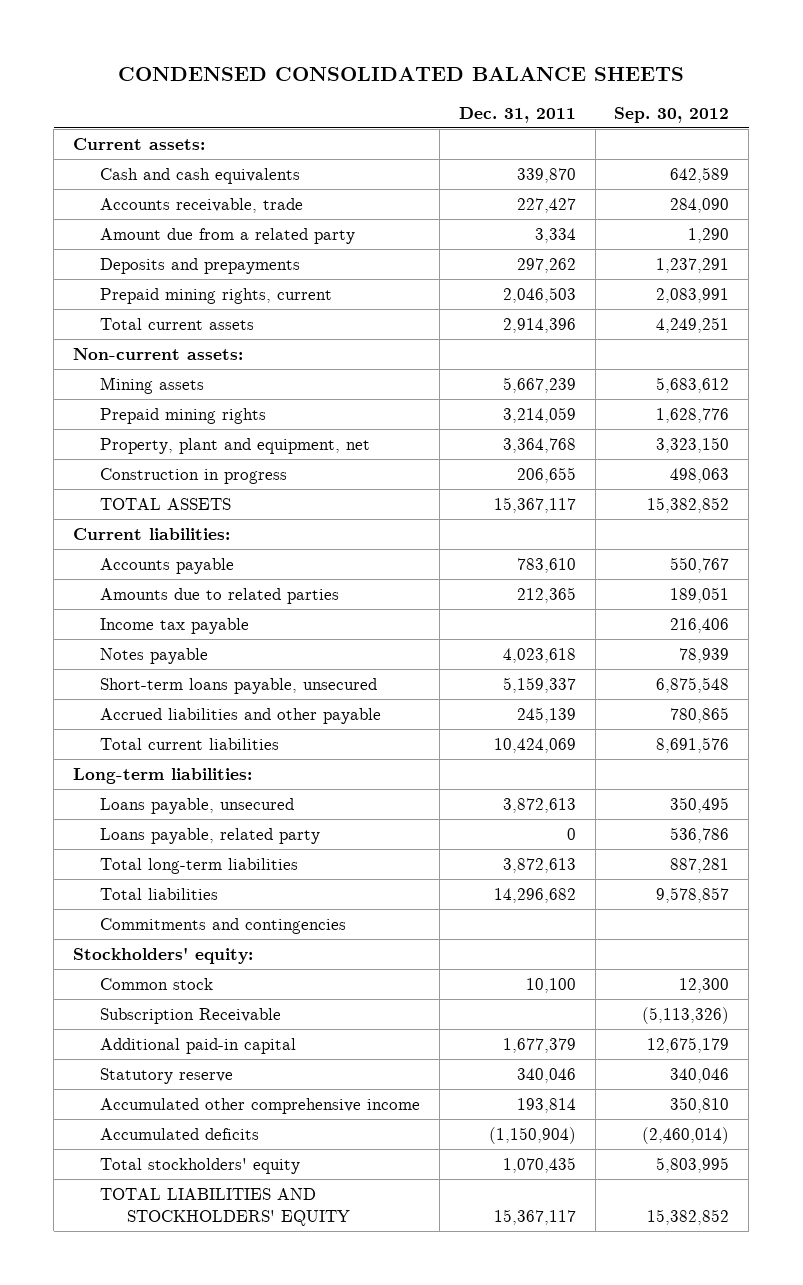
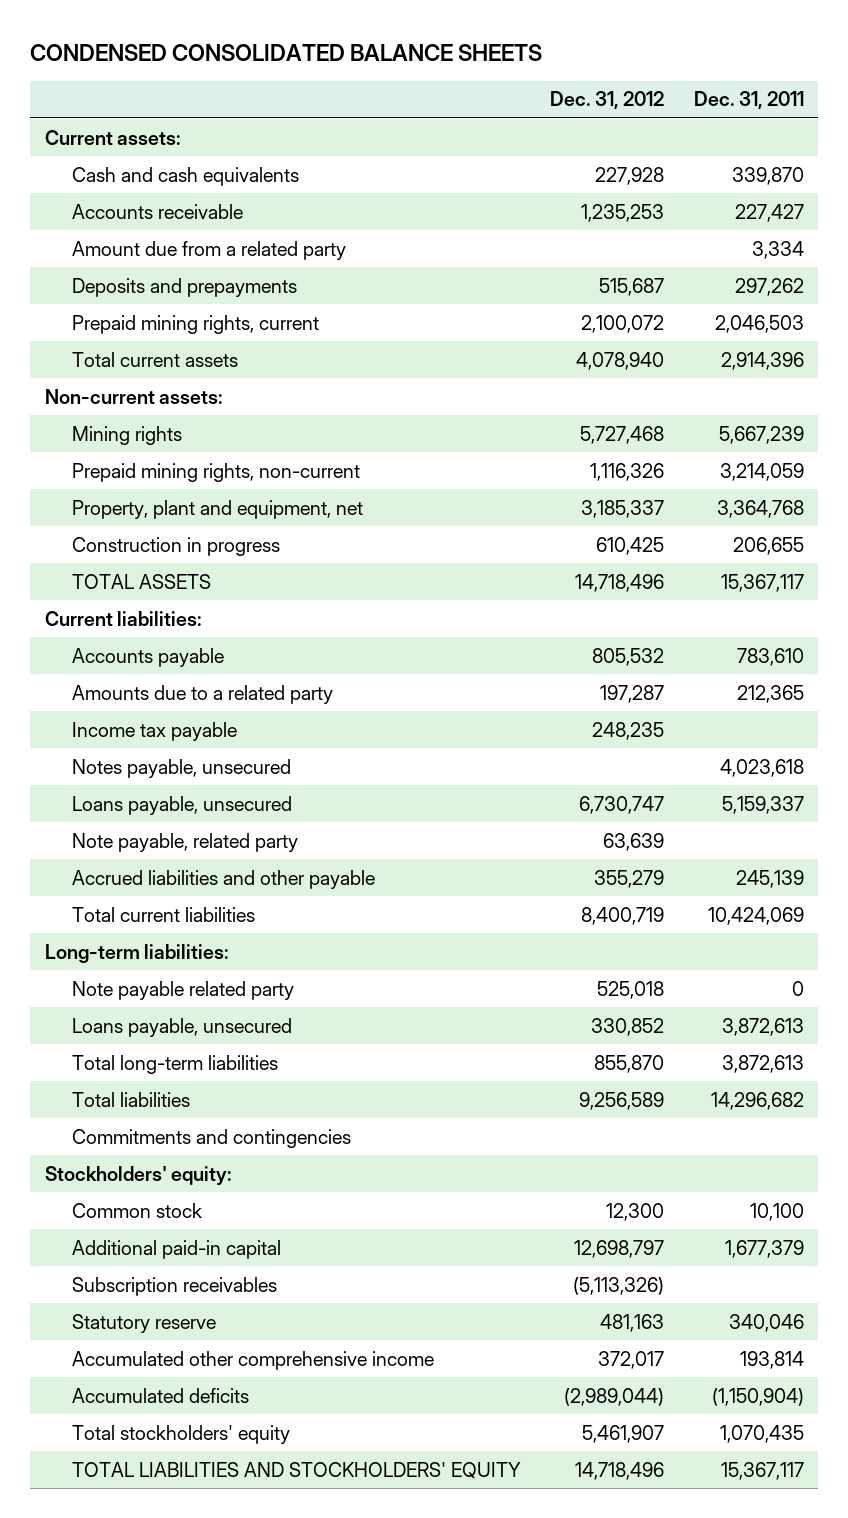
- | Dec. 31, 2011 | Sep. 30, 2012
+ | Dec. 31, 2012 | Dec. 31, 2011
- Accounts receivable, trade | 227,427 | 284,090
+ Accounts receivable | 1,235,253 | 227,427
- Mining assets | 5,667,239 | 5,683,612
- Prepaid mining rights | 3,214,059 | 1,628,776
+ Mining rights | 5,727,468 | 5,667,239
+ Prepaid mining rights, non-current | 1,116,326 | 3,214,059
- Amounts due to related parties | 212,365 | 189,051
+ Amounts due to a related party | 197,287 | 212,365
- Notes payable | 4,023,618 | 78,939
- Short-term loans payable, unsecured | 5,159,337 | 6,875,548
+ Notes payable, unsecured | | 4,023,618
+ Loans payable, unsecured | 6,730,747 | 5,159,337
+ Note payable, related party | 63,639 |
+ Note payable related party | 525,018 | 0
- Loans payable, related party | 0 | 536,786
- Subscription Receivable | | (5,113,326)
+ Subscription receivables | (5,113,326) |

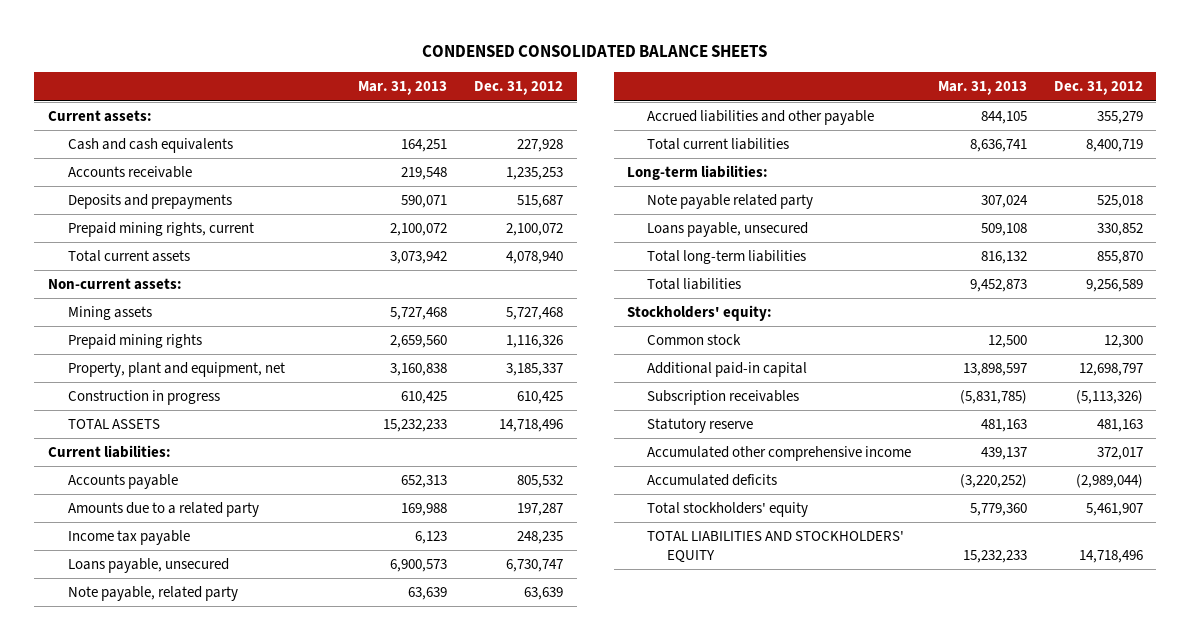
- | Dec. 31, 2012 | Dec. 31, 2011
+ | Mar. 31, 2013 | Dec. 31, 2012
- Amount due from a related party | | 3,334
- Mining rights | 5,727,468 | 5,667,239
- Prepaid mining rights, non-current | 1,116,326 | 3,214,059
+ Mining assets | 5,727,468 | 5,727,468
+ Prepaid mining rights | 2,659,560 | 1,116,326
- Notes payable, unsecured | | 4,023,618
- Commitments and contingencies

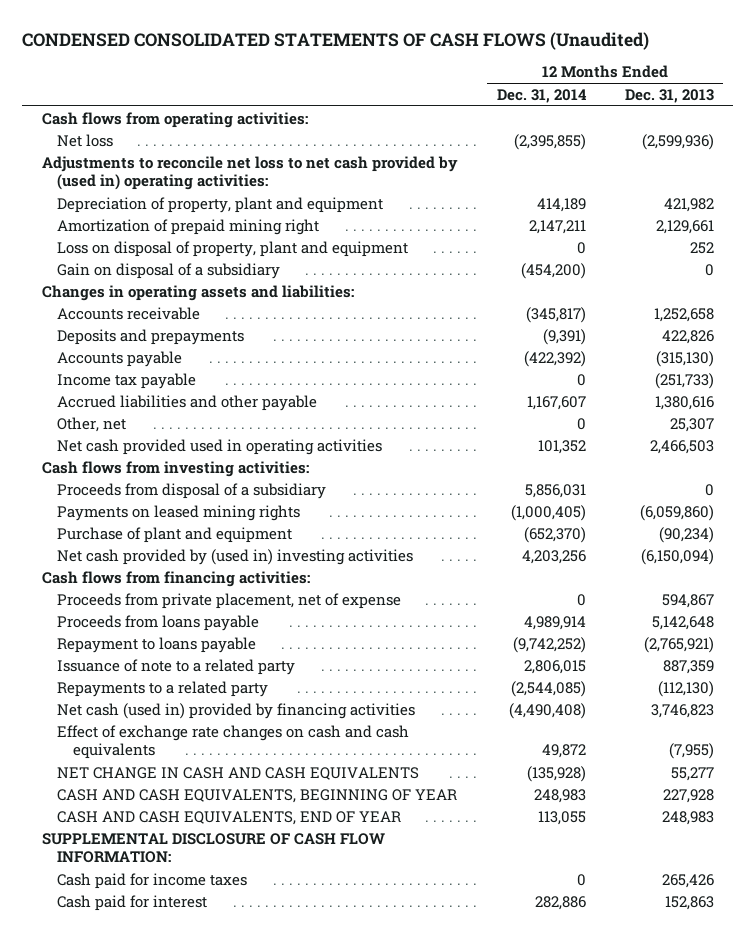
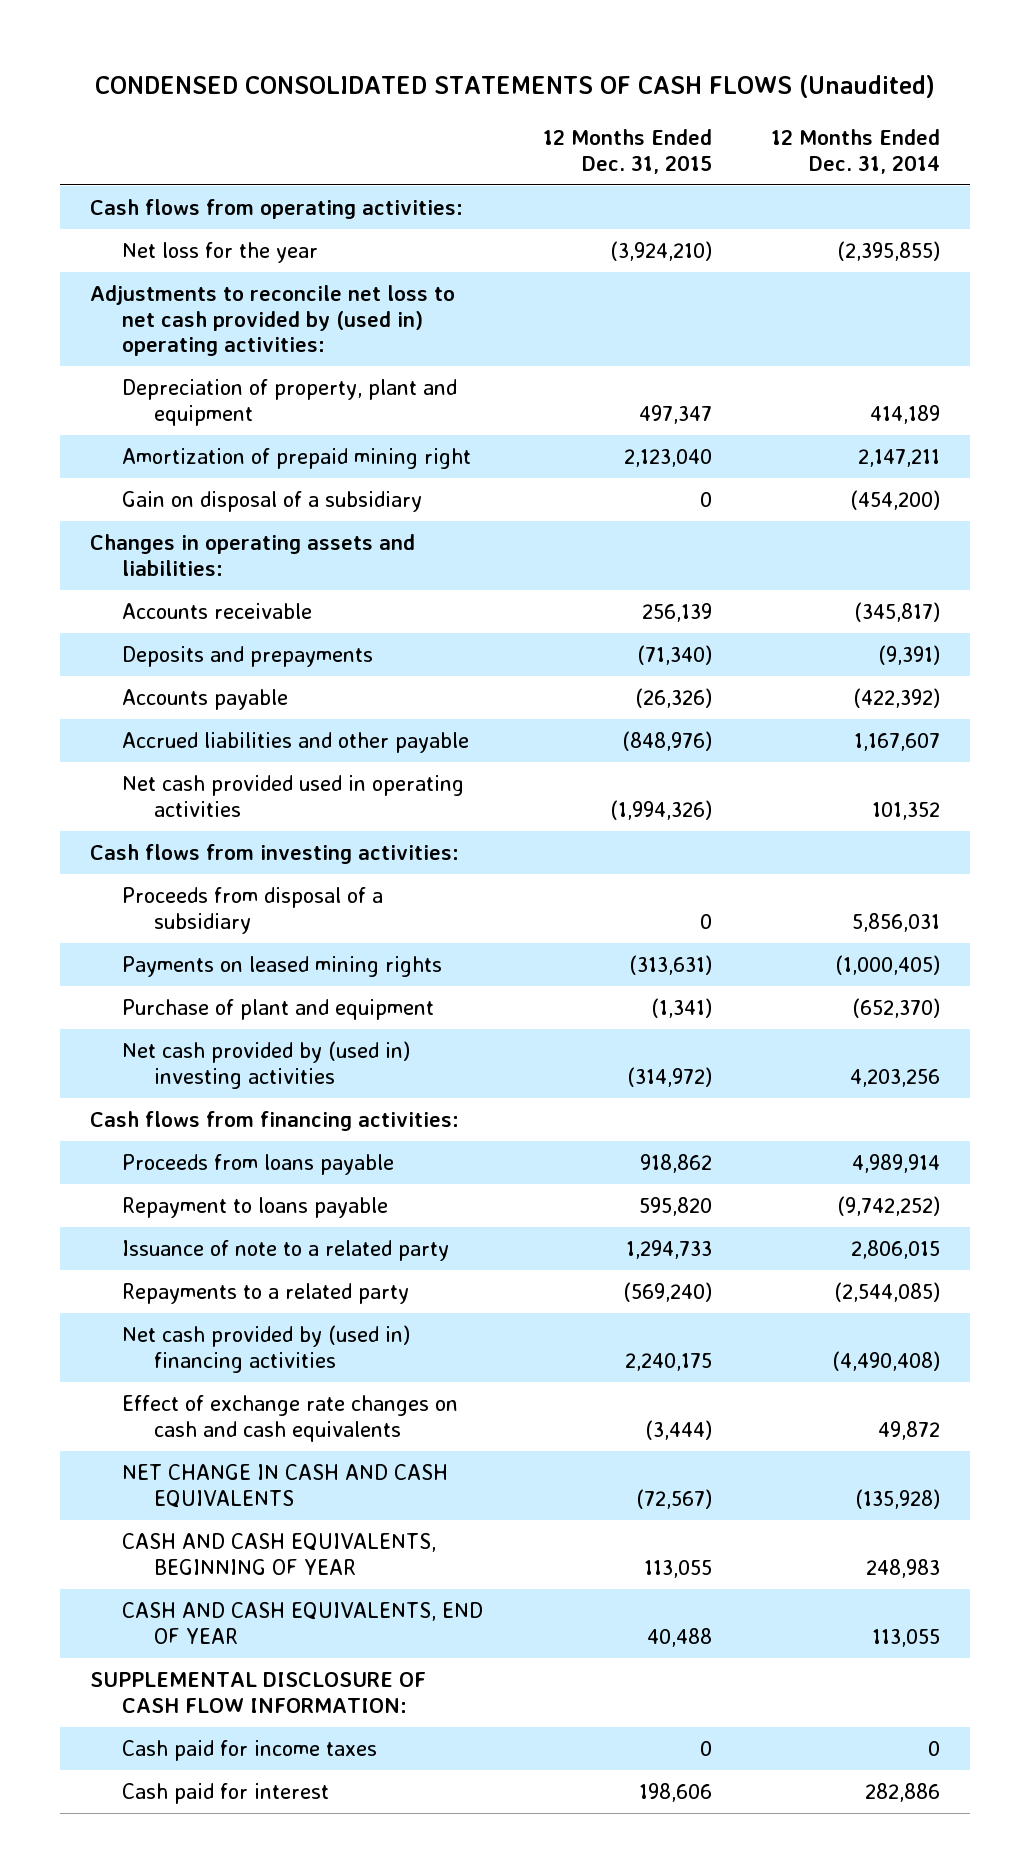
- | 12 Months Ended Dec. 31, 2014 | 12 Months Ended Dec. 31, 2013
+ | 12 Months Ended Dec. 31, 2015 | 12 Months Ended Dec. 31, 2014
- Net loss | (2,395,855) | (2,599,936)
+ Net loss for the year | (3,924,210) | (2,395,855)
- Loss on disposal of property, plant and equipment | 0 | 252
- Income tax payable | 0 | (251,733)
- Other, net | 0 | 25,307
- Proceeds from private placement, net of expense | 0 | 594,867
- Net cash (used in) provided by financing activities | (4,490,408) | 3,746,823
+ Net cash provided by (used in) financing activities | 2,240,175 | (4,490,408)

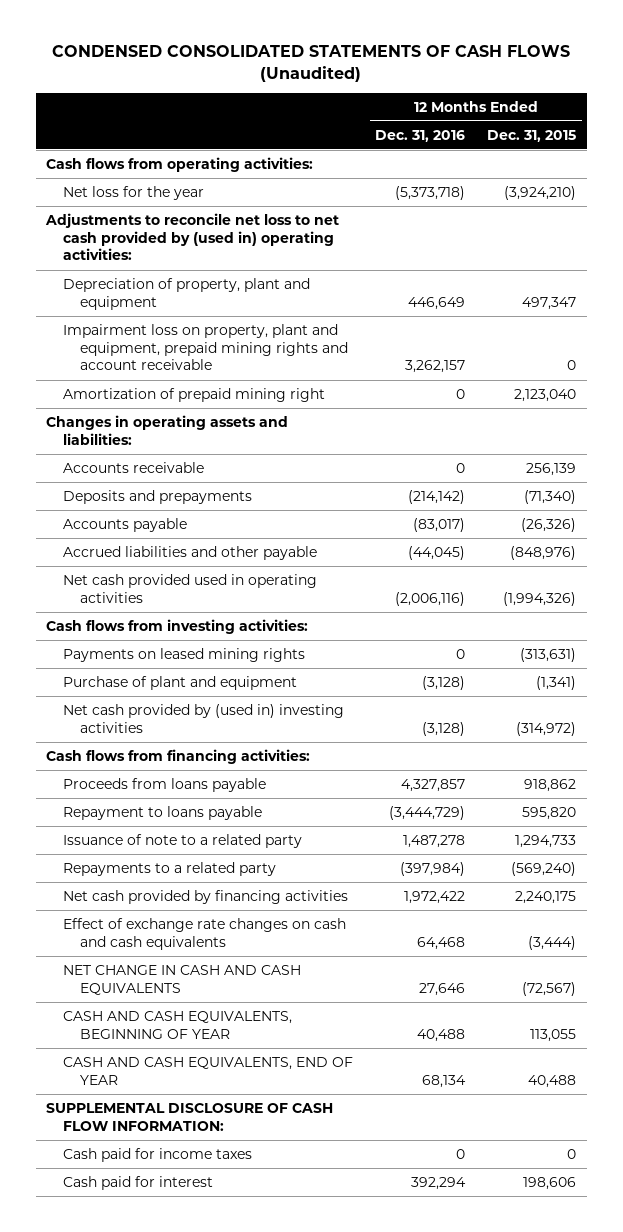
- | 12 Months Ended Dec. 31, 2015 | 12 Months Ended Dec. 31, 2014
+ | 12 Months Ended Dec. 31, 2016 | 12 Months Ended Dec. 31, 2015
+ Impairment loss on property, plant and equipment, prepaid mining rights and account receivable | 3,262,157 | 0
- Gain on disposal of a subsidiary | 0 | (454,200)
- Proceeds from disposal of a subsidiary | 0 | 5,856,031
- Net cash provided by (used in) financing activities | 2,240,175 | (4,490,408)
+ Net cash provided by financing activities | 1,972,422 | 2,240,175

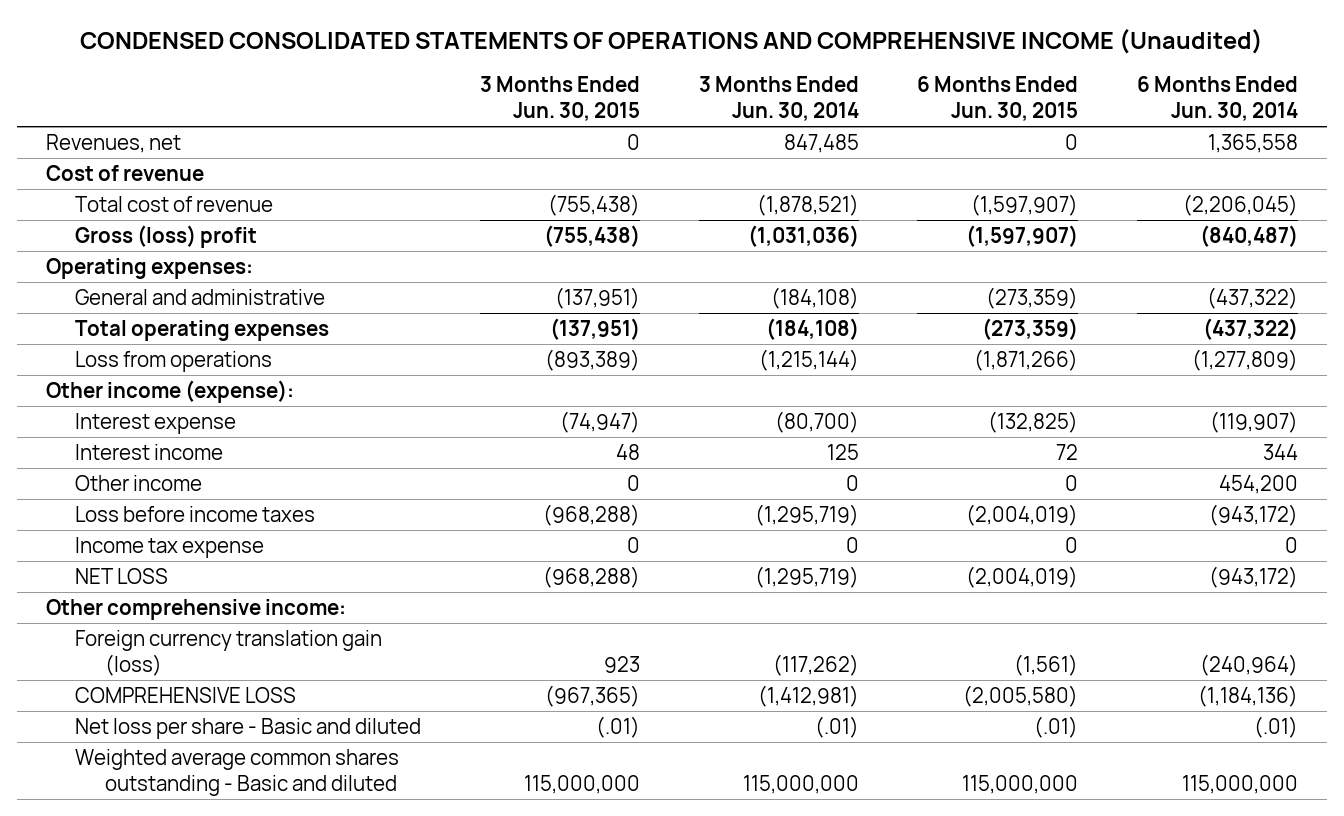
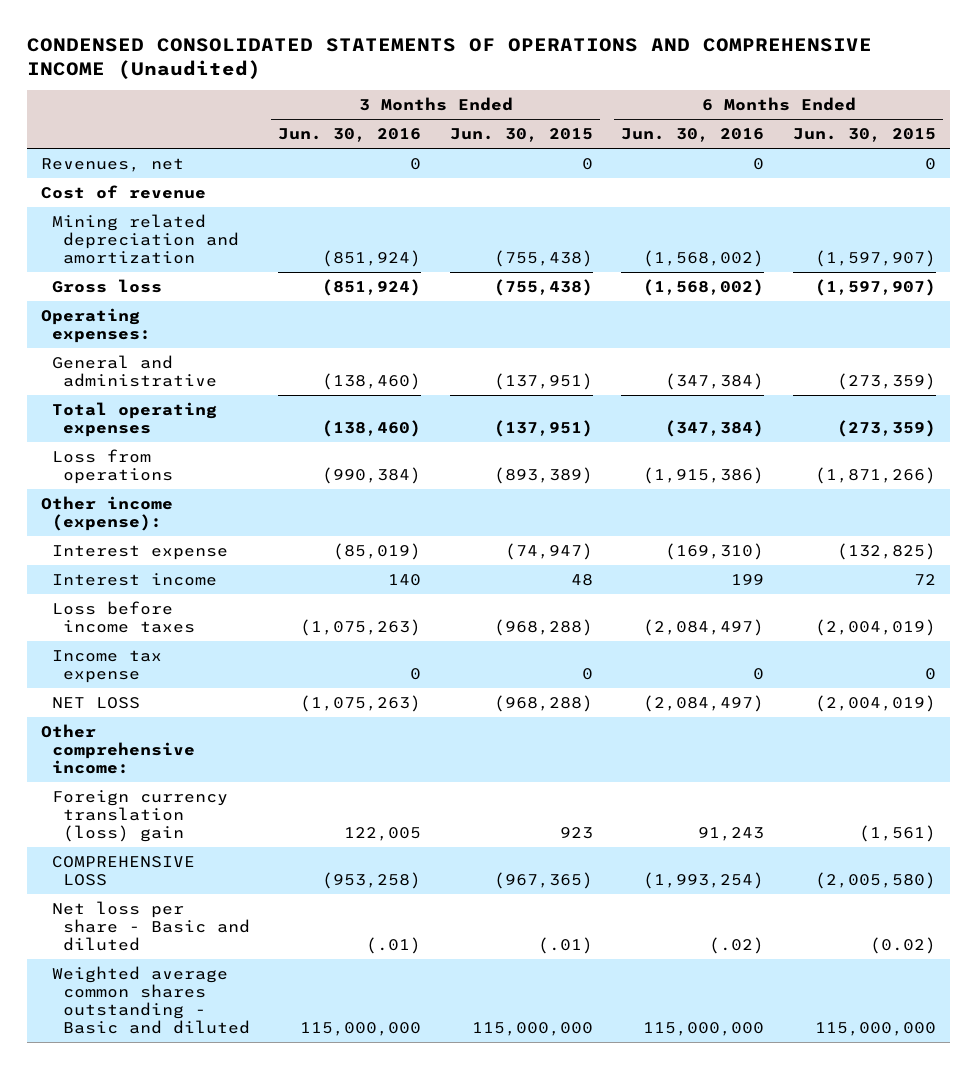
- | 3 Months Ended Jun. 30, 2015 | 3 Months Ended Jun. 30, 2014 | 6 Months Ended Jun. 30, 2015 | 6 Months Ended Jun. 30, 2014
+ | 3 Months Ended Jun. 30, 2016 | 3 Months Ended Jun. 30, 2015 | 6 Months Ended Jun. 30, 2016 | 6 Months Ended Jun. 30, 2015
- Total cost of revenue | (755,438) | (1,878,521) | (1,597,907) | (2,206,045)
- Gross (loss) profit | (755,438) | (1,031,036) | (1,597,907) | (840,487)
+ Mining related depreciation and amortization | (851,924) | (755,438) | (1,568,002) | (1,597,907)
+ Gross loss | (851,924) | (755,438) | (1,568,002) | (1,597,907)
- Other income | 0 | 0 | 0 | 454,200
- Foreign currency translation gain (loss) | 923 | (117,262) | (1,561) | (240,964)
+ Foreign currency translation (loss) gain | 122,005 | 923 | 91,243 | (1,561)
- Net loss per share - Basic and diluted | (.01) | (.01) | (.01) | (.01)
+ Net loss per share - Basic and diluted | (.01) | (.01) | (.02) | (0.02)

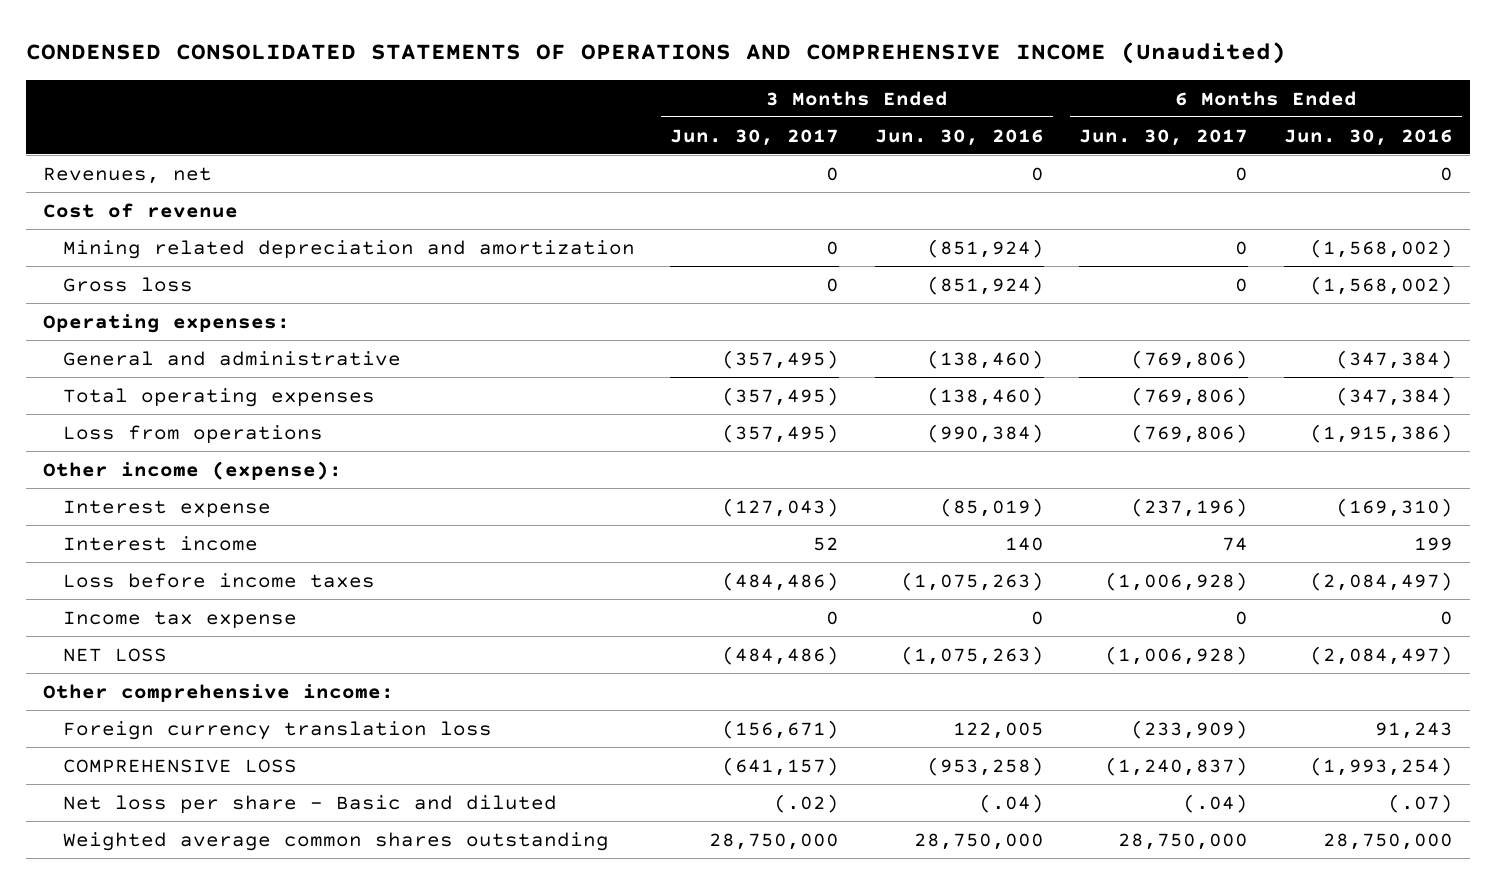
- | 3 Months Ended Jun. 30, 2016 | 3 Months Ended Jun. 30, 2015 | 6 Months Ended Jun. 30, 2016 | 6 Months Ended Jun. 30, 2015
+ | 3 Months Ended Jun. 30, 2017 | 3 Months Ended Jun. 30, 2016 | 6 Months Ended Jun. 30, 2017 | 6 Months Ended Jun. 30, 2016
- Foreign currency translation (loss) gain | 122,005 | 923 | 91,243 | (1,561)
+ Foreign currency translation loss | (156,671) | 122,005 | (233,909) | 91,243
- Net loss per share - Basic and diluted | (.01) | (.01) | (.02) | (0.02)
- Weighted average common shares outstanding - Basic and diluted | 115,000,000 | 115,000,000 | 115,000,000 | 115,000,000
+ Net loss per share - Basic and diluted | (.02) | (.04) | (.04) | (.07)
+ Weighted average common shares outstanding | 28,750,000 | 28,750,000 | 28,750,000 | 28,750,000

